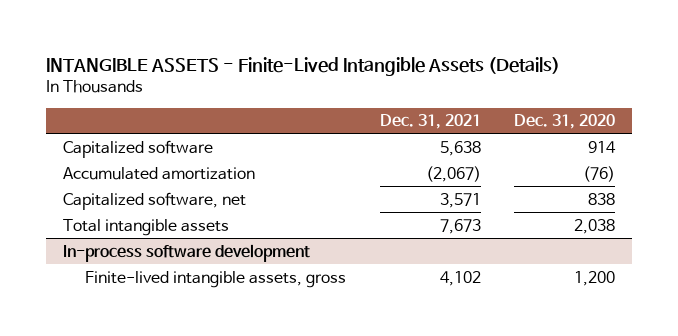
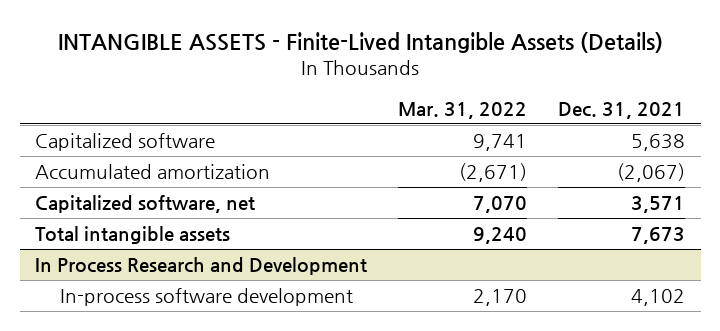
- | Dec. 31, 2021 | Dec. 31, 2020
+ | Mar. 31, 2022 | Dec. 31, 2021
- In-process software development
- Finite-lived intangible assets, gross | 4,102 | 1,200
+ In Process Research and Development
+ In-process software development | 2,170 | 4,102

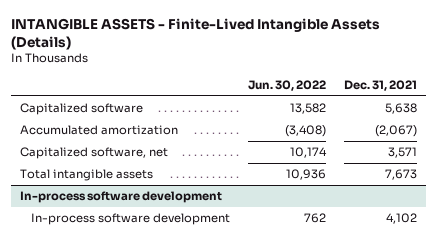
- | Mar. 31, 2022 | Dec. 31, 2021
+ | Jun. 30, 2022 | Dec. 31, 2021
- In Process Research and Development
+ In-process software development

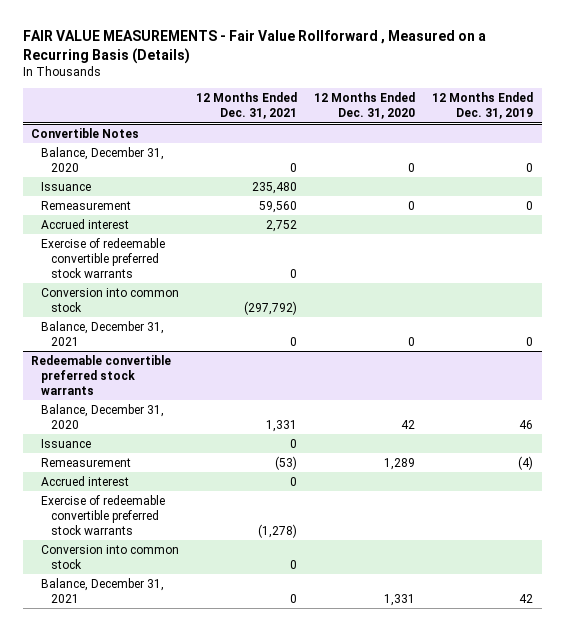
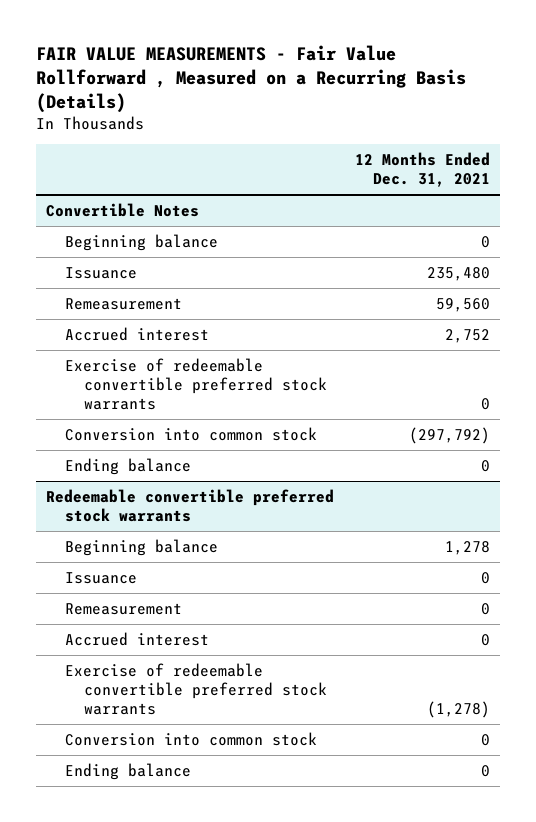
- | 12 Months Ended Dec. 31, 2021 | 12 Months Ended Dec. 31, 2020 | 12 Months Ended Dec. 31, 2019
+ | 12 Months Ended Dec. 31, 2021
@ Convertible Notes
- Balance, December 31, 2020 | 0 | 0 | 0
+ Beginning balance | 0
- Balance, December 31, 2021 | 0 | 0 | 0
+ Ending balance | 0
@ Redeemable convertible preferred stock warrants
- Balance, December 31, 2020 | 1,331 | 42 | 46
+ Beginning balance | 1,278
- Remeasurement | (53) | 1,289 | (4)
+ Remeasurement | 0
- Balance, December 31, 2021 | 0 | 1,331 | 42
+ Ending balance | 0

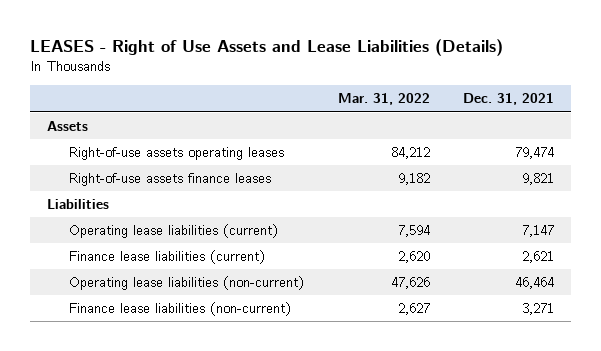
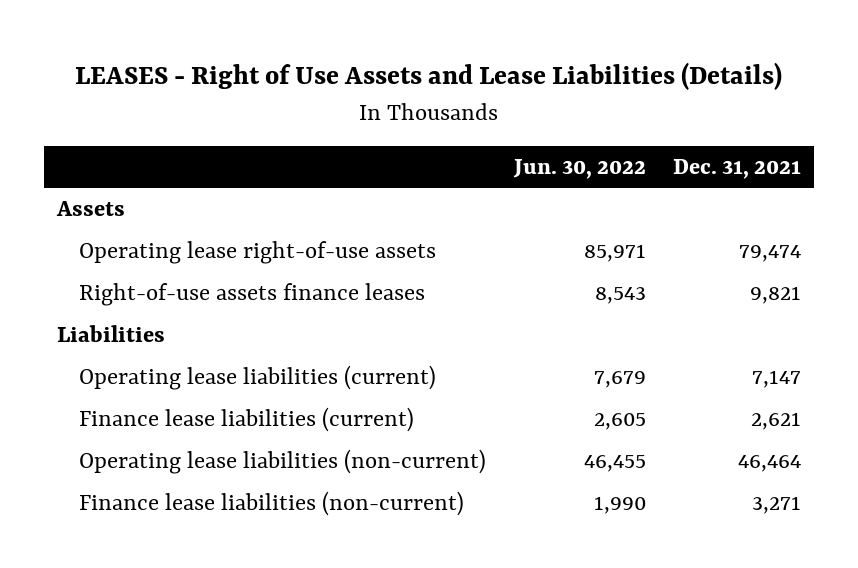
- | Mar. 31, 2022 | Dec. 31, 2021
+ | Jun. 30, 2022 | Dec. 31, 2021
- Right-of-use assets operating leases | 84,212 | 79,474
+ Operating lease right-of-use assets | 85,971 | 79,474

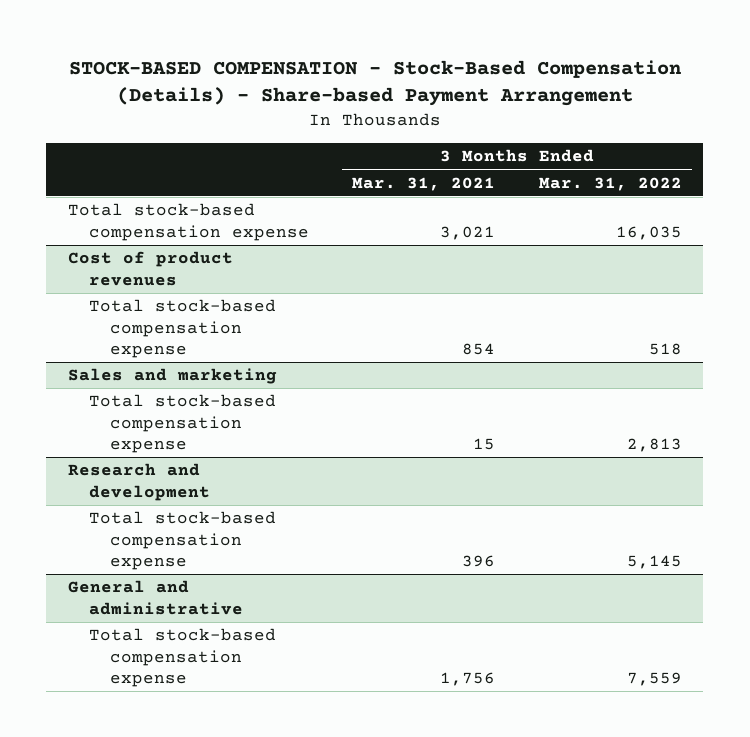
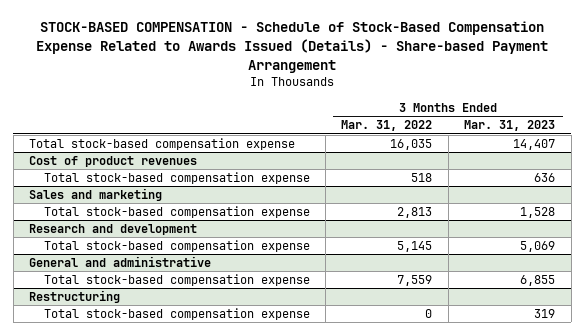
- STOCK-BASED COMPENSATION - Stock-Based Compensation (Details) - Share-based Payment Arrangement
+ STOCK-BASED COMPENSATION - Schedule of Stock-Based Compensation Expense Related to Awards Issued (Details) - Share-based Payment Arrangement
- | 3 Months Ended Mar. 31, 2021 | 3 Months Ended Mar. 31, 2022
+ | 3 Months Ended Mar. 31, 2022 | 3 Months Ended Mar. 31, 2023
+ Restructuring
+ Total stock-based compensation expense | 0 | 319

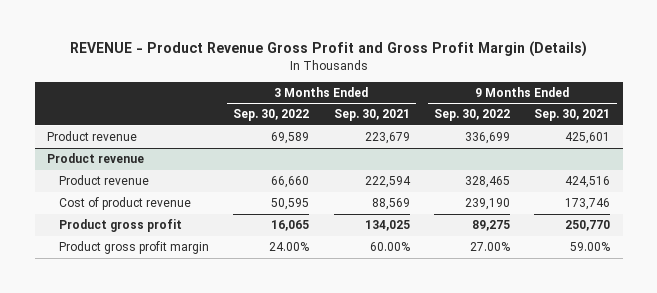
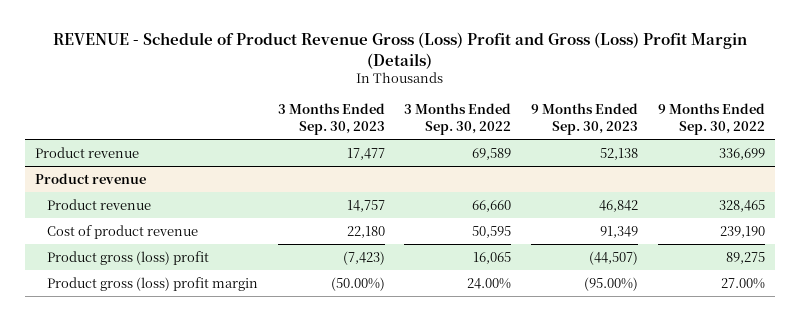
- REVENUE - Product Revenue Gross Profit and Gross Profit Margin (Details)
+ REVENUE - Schedule of Product Revenue Gross (Loss) Profit and Gross (Loss) Profit Margin (Details)
- | 3 Months Ended Sep. 30, 2022 | 3 Months Ended Sep. 30, 2021 | 9 Months Ended Sep. 30, 2022 | 9 Months Ended Sep. 30, 2021
+ | 3 Months Ended Sep. 30, 2023 | 3 Months Ended Sep. 30, 2022 | 9 Months Ended Sep. 30, 2023 | 9 Months Ended Sep. 30, 2022
@ Product revenue
- Product gross profit | 16,065 | 134,025 | 89,275 | 250,770
- Product gross profit margin | 24.00% | 60.00% | 27.00% | 59.00%
+ Product gross (loss) profit | (7,423) | 16,065 | (44,507) | 89,275
+ Product gross (loss) profit margin | (50.00%) | 24.00% | (95.00%) | 27.00%

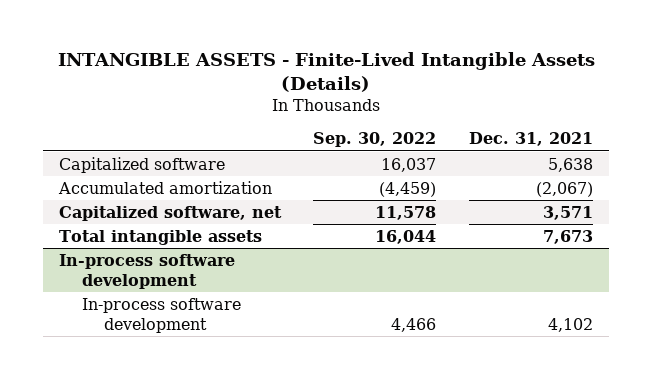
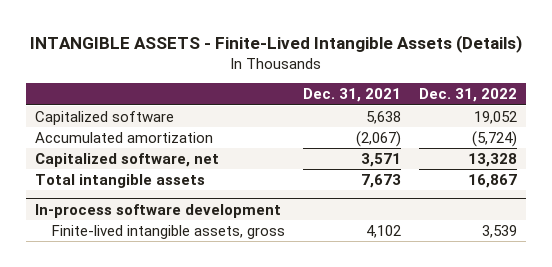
- | Sep. 30, 2022 | Dec. 31, 2021
+ | Dec. 31, 2021 | Dec. 31, 2022
@ In-process software development
- In-process software development | 4,466 | 4,102
+ Finite-lived intangible assets, gross | 4,102 | 3,539

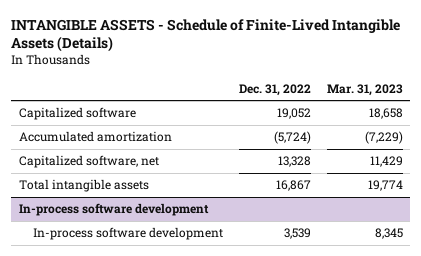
- INTANGIBLE ASSETS - Finite-Lived Intangible Assets (Details)
+ INTANGIBLE ASSETS - Schedule of Finite-Lived Intangible Assets (Details)
- | Dec. 31, 2021 | Dec. 31, 2022
+ | Dec. 31, 2022 | Mar. 31, 2023
@ In-process software development
- Finite-lived intangible assets, gross | 4,102 | 3,539
+ In-process software development | 3,539 | 8,345

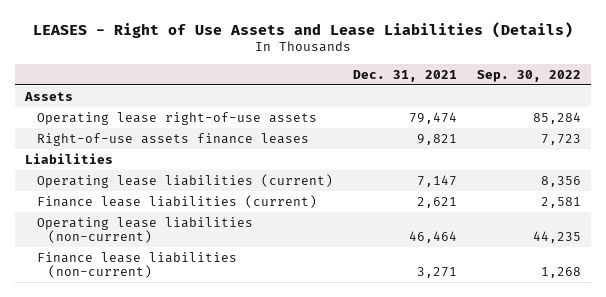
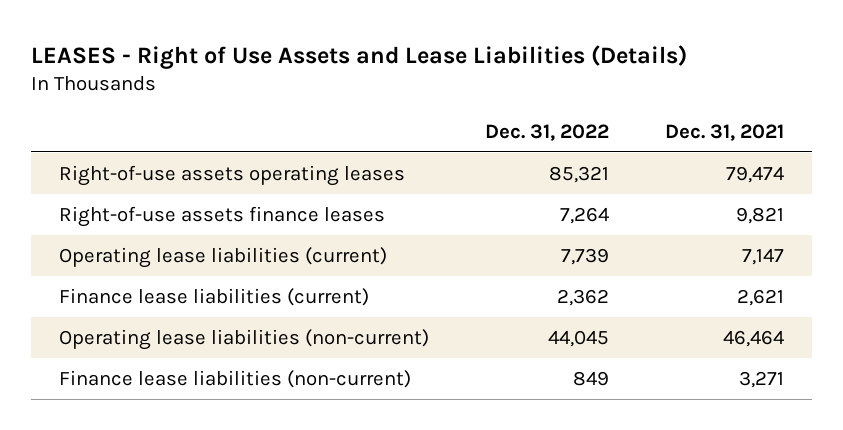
- | Dec. 31, 2021 | Sep. 30, 2022
+ | Dec. 31, 2022 | Dec. 31, 2021
- Assets
- Operating lease right-of-use assets | 79,474 | 85,284
+ Right-of-use assets operating leases | 85,321 | 79,474
- Liabilities

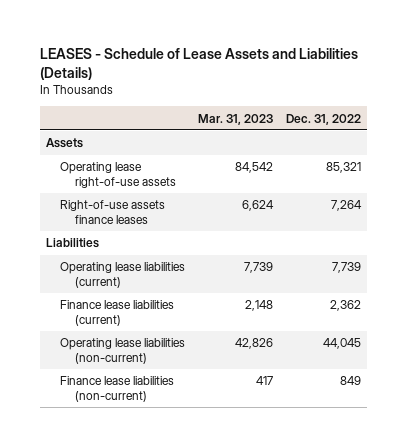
- LEASES - Right of Use Assets and Lease Liabilities (Details)
+ LEASES - Schedule of Lease Assets and Liabilities (Details)
- | Dec. 31, 2022 | Dec. 31, 2021
+ | Mar. 31, 2023 | Dec. 31, 2022
- Right-of-use assets operating leases | 85,321 | 79,474
+ Assets
+ Operating lease right-of-use assets | 84,542 | 85,321
+ Liabilities

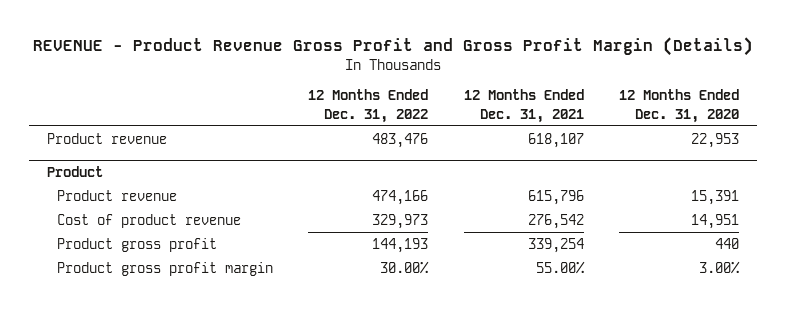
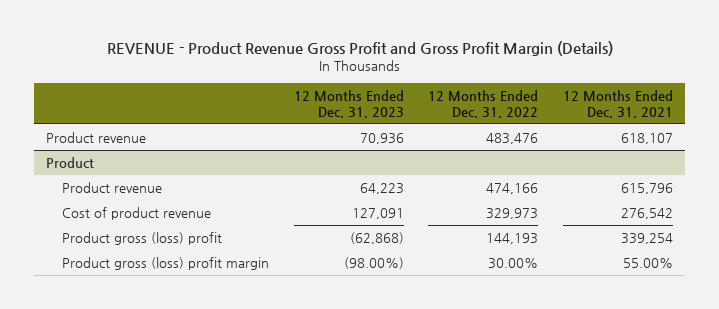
- | 12 Months Ended Dec. 31, 2022 | 12 Months Ended Dec. 31, 2021 | 12 Months Ended Dec. 31, 2020
+ | 12 Months Ended Dec. 31, 2023 | 12 Months Ended Dec. 31, 2022 | 12 Months Ended Dec. 31, 2021
@ Product
- Product gross profit | 144,193 | 339,254 | 440
- Product gross profit margin | 30.00% | 55.00% | 3.00%
+ Product gross (loss) profit | (62,868) | 144,193 | 339,254
+ Product gross (loss) profit margin | (98.00%) | 30.00% | 55.00%

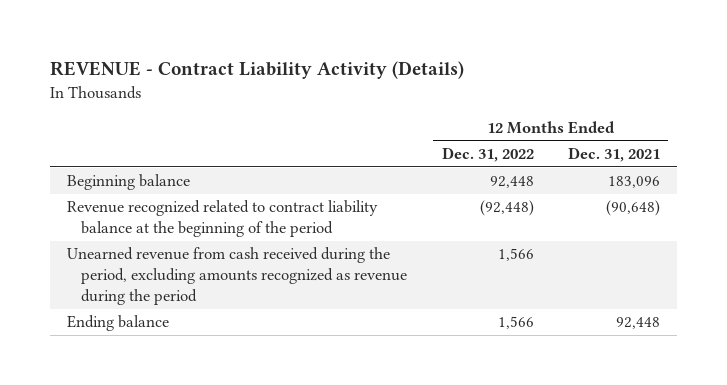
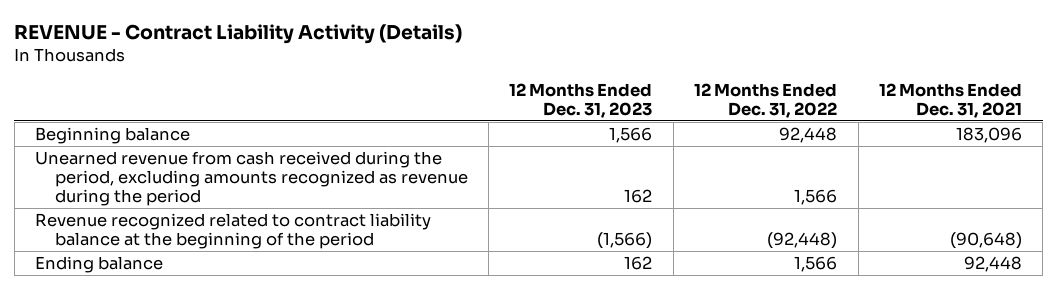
- | 12 Months Ended Dec. 31, 2022 | 12 Months Ended Dec. 31, 2021
+ | 12 Months Ended Dec. 31, 2023 | 12 Months Ended Dec. 31, 2022 | 12 Months Ended Dec. 31, 2021
moved down: Revenue recognized related to contract liability balance at the beginning of the period | (1,566) | (92,448) | (90,648)

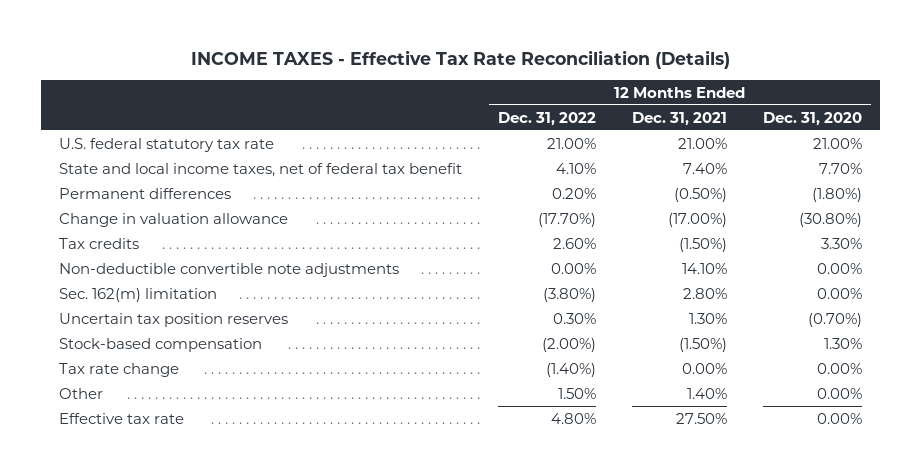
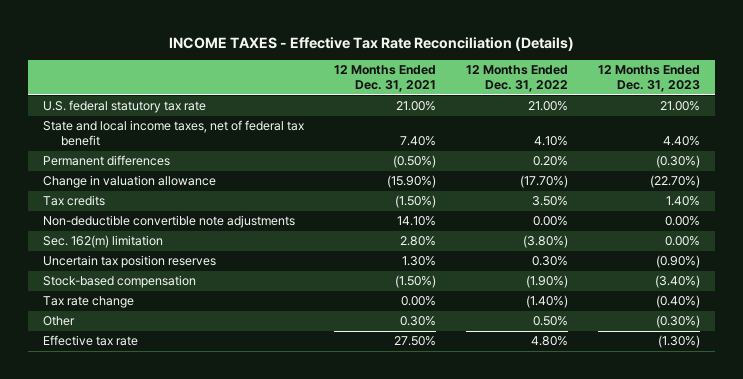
- | 12 Months Ended Dec. 31, 2022 | 12 Months Ended Dec. 31, 2021 | 12 Months Ended Dec. 31, 2020
+ | 12 Months Ended Dec. 31, 2021 | 12 Months Ended Dec. 31, 2022 | 12 Months Ended Dec. 31, 2023
- Change in valuation allowance | (17.70%) | (17.00%) | (30.80%)
- Tax credits | 2.60% | (1.50%) | 3.30%
+ Change in valuation allowance | (15.90%) | (17.70%) | (22.70%)
+ Tax credits | (1.50%) | 3.50% | 1.40%
- Stock-based compensation | (2.00%) | (1.50%) | 1.30%
+ Stock-based compensation | (1.50%) | (1.90%) | (3.40%)
- Other | 1.50% | 1.40% | 0.00%
+ Other | 0.30% | 0.50% | (0.30%)

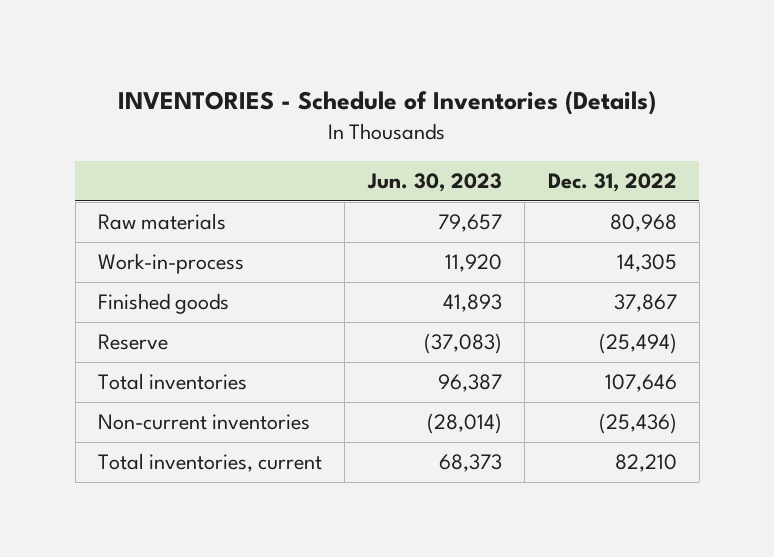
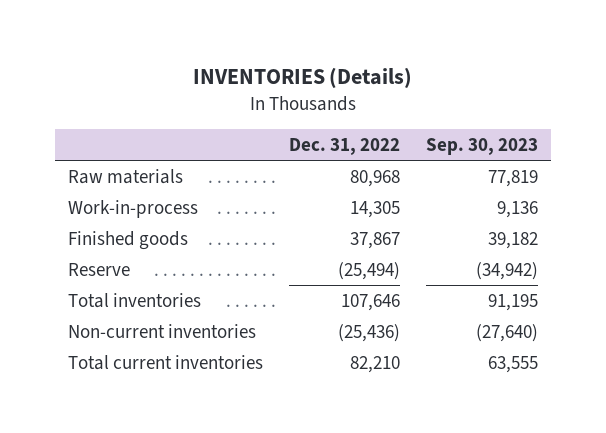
- INVENTORIES - Schedule of Inventories (Details)
+ INVENTORIES (Details)
- | Jun. 30, 2023 | Dec. 31, 2022
+ | Dec. 31, 2022 | Sep. 30, 2023
- Total inventories, current | 68,373 | 82,210
+ Total current inventories | 82,210 | 63,555

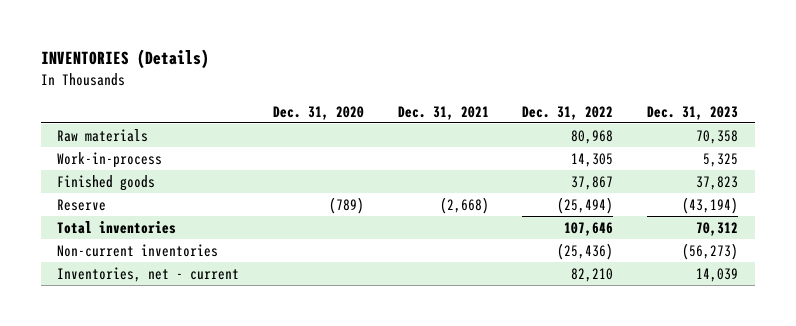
- | Dec. 31, 2022 | Sep. 30, 2023
+ | Dec. 31, 2020 | Dec. 31, 2021 | Dec. 31, 2022 | Dec. 31, 2023
- Total current inventories | 82,210 | 63,555
+ Inventories, net - current | | | 82,210 | 14,039

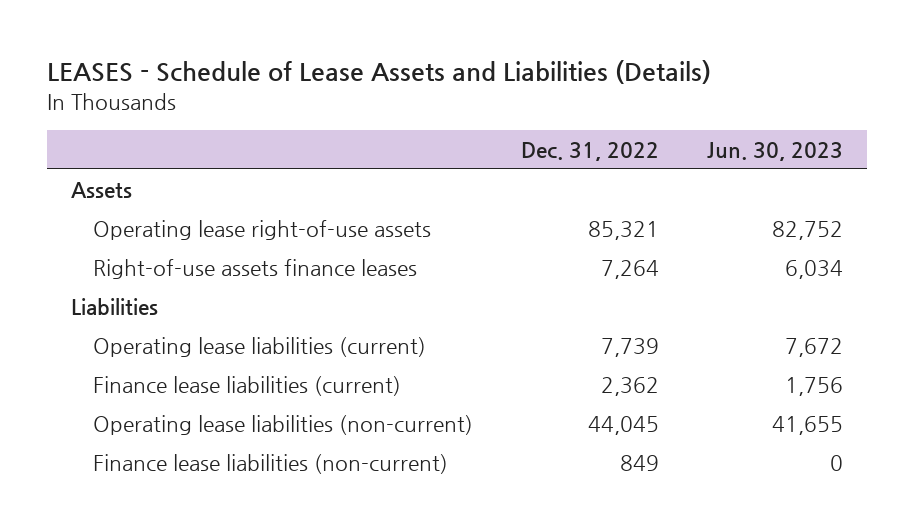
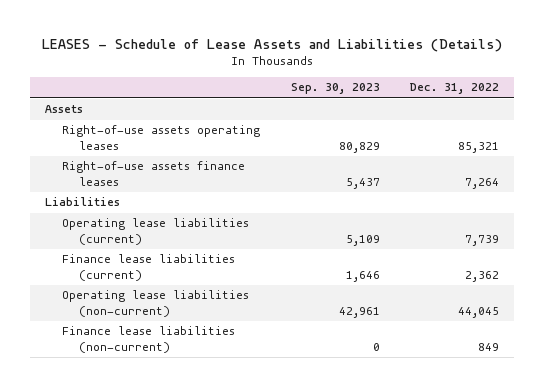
- | Dec. 31, 2022 | Jun. 30, 2023
+ | Sep. 30, 2023 | Dec. 31, 2022
- Operating lease right-of-use assets | 85,321 | 82,752
+ Right-of-use assets operating leases | 80,829 | 85,321

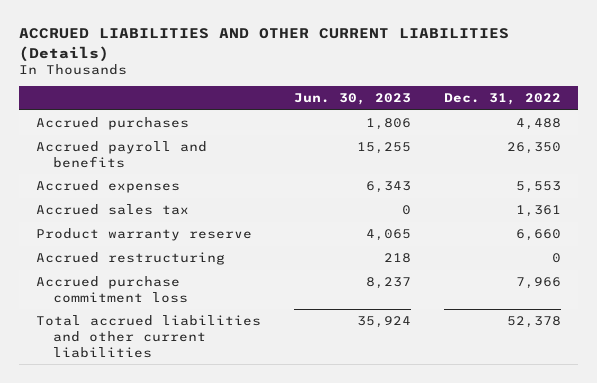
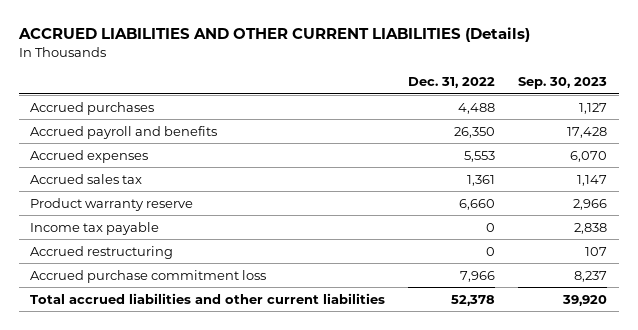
- | Jun. 30, 2023 | Dec. 31, 2022
+ | Dec. 31, 2022 | Sep. 30, 2023
+ Income tax payable | 0 | 2,838

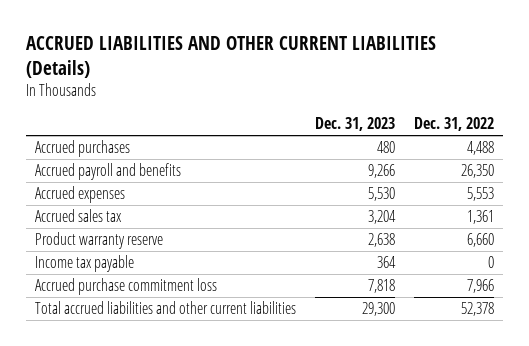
- | Dec. 31, 2022 | Sep. 30, 2023
+ | Dec. 31, 2023 | Dec. 31, 2022
- Accrued restructuring | 0 | 107

